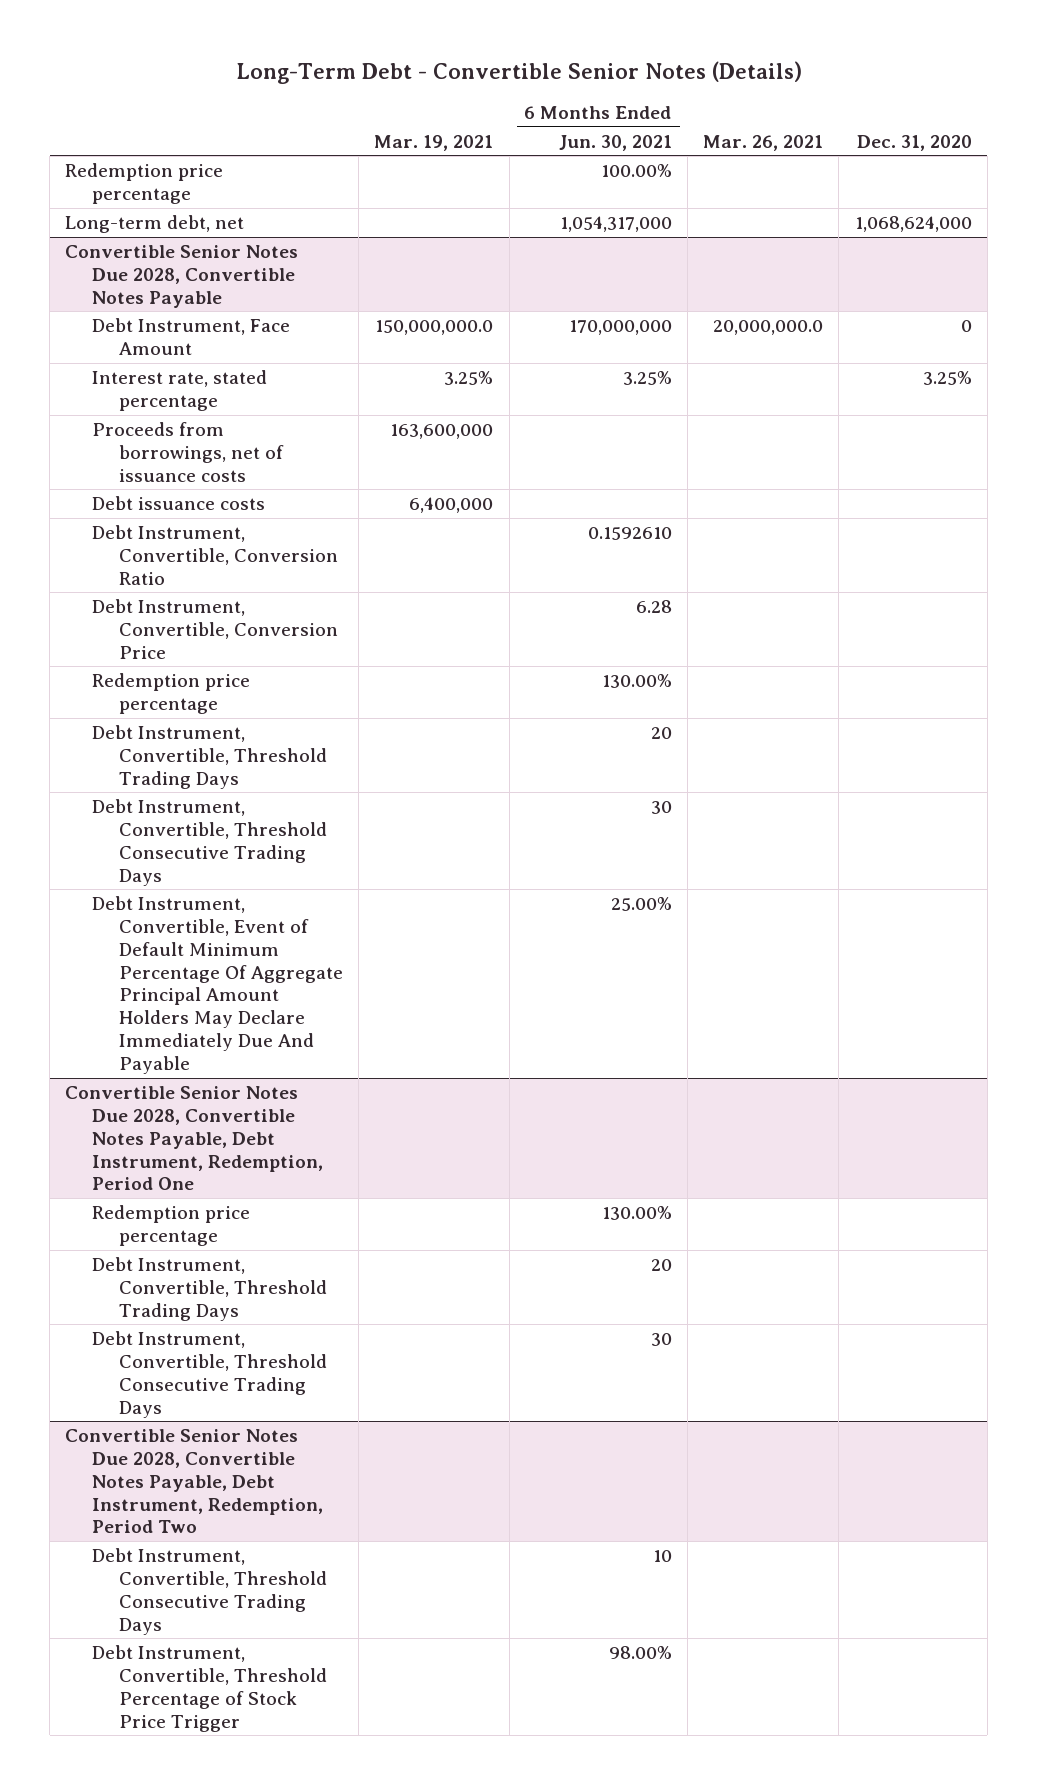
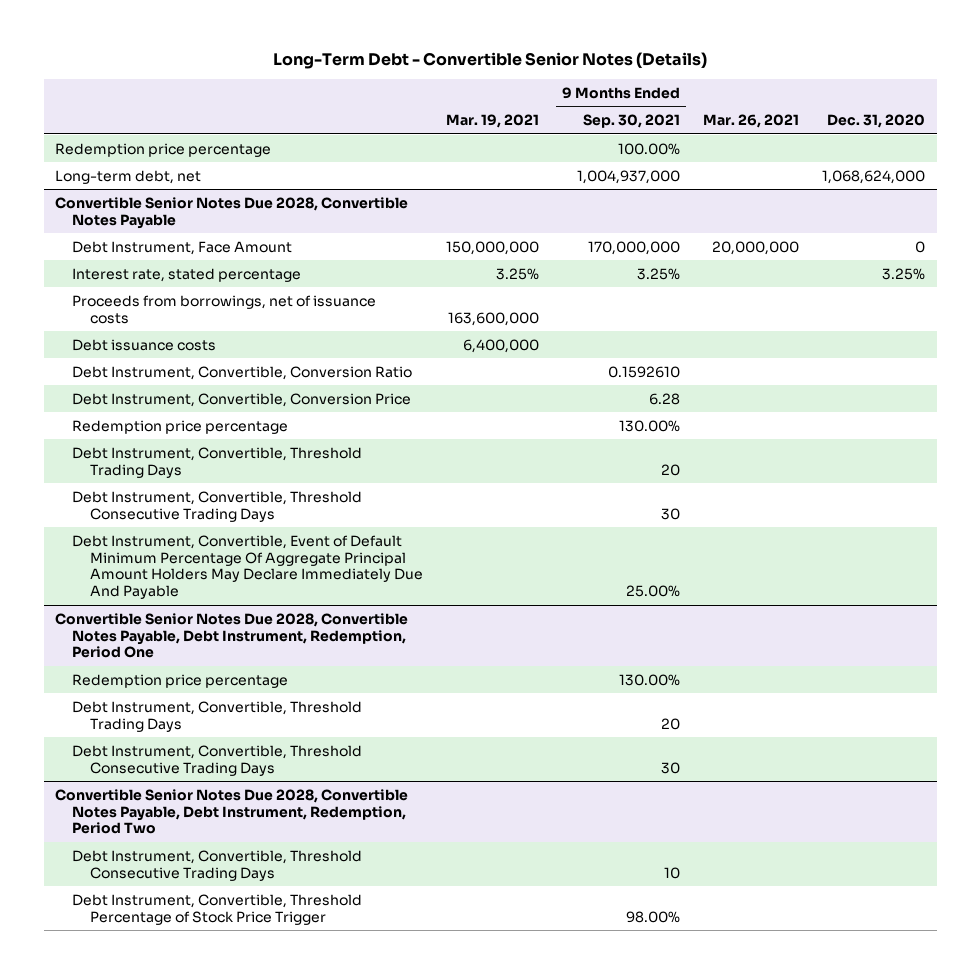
- | Mar. 19, 2021 | 6 Months Ended Jun. 30, 2021 | Mar. 26, 2021 | Dec. 31, 2020
+ | Mar. 19, 2021 | 9 Months Ended Sep. 30, 2021 | Mar. 26, 2021 | Dec. 31, 2020
@ Convertible Senior Notes Due 2028, Convertible Notes Payable
- Debt Instrument, Face Amount | 150,000,000.0 | 170,000,000 | 20,000,000.0 | 0
+ Debt Instrument, Face Amount | 150,000,000 | 170,000,000 | 20,000,000 | 0

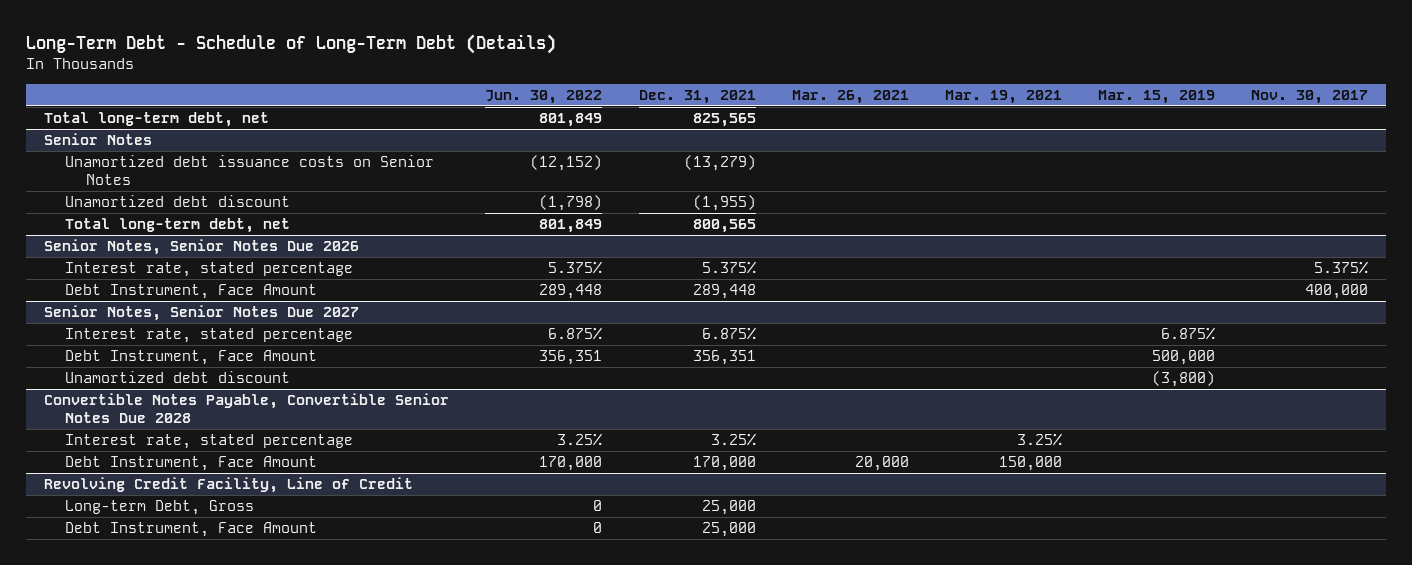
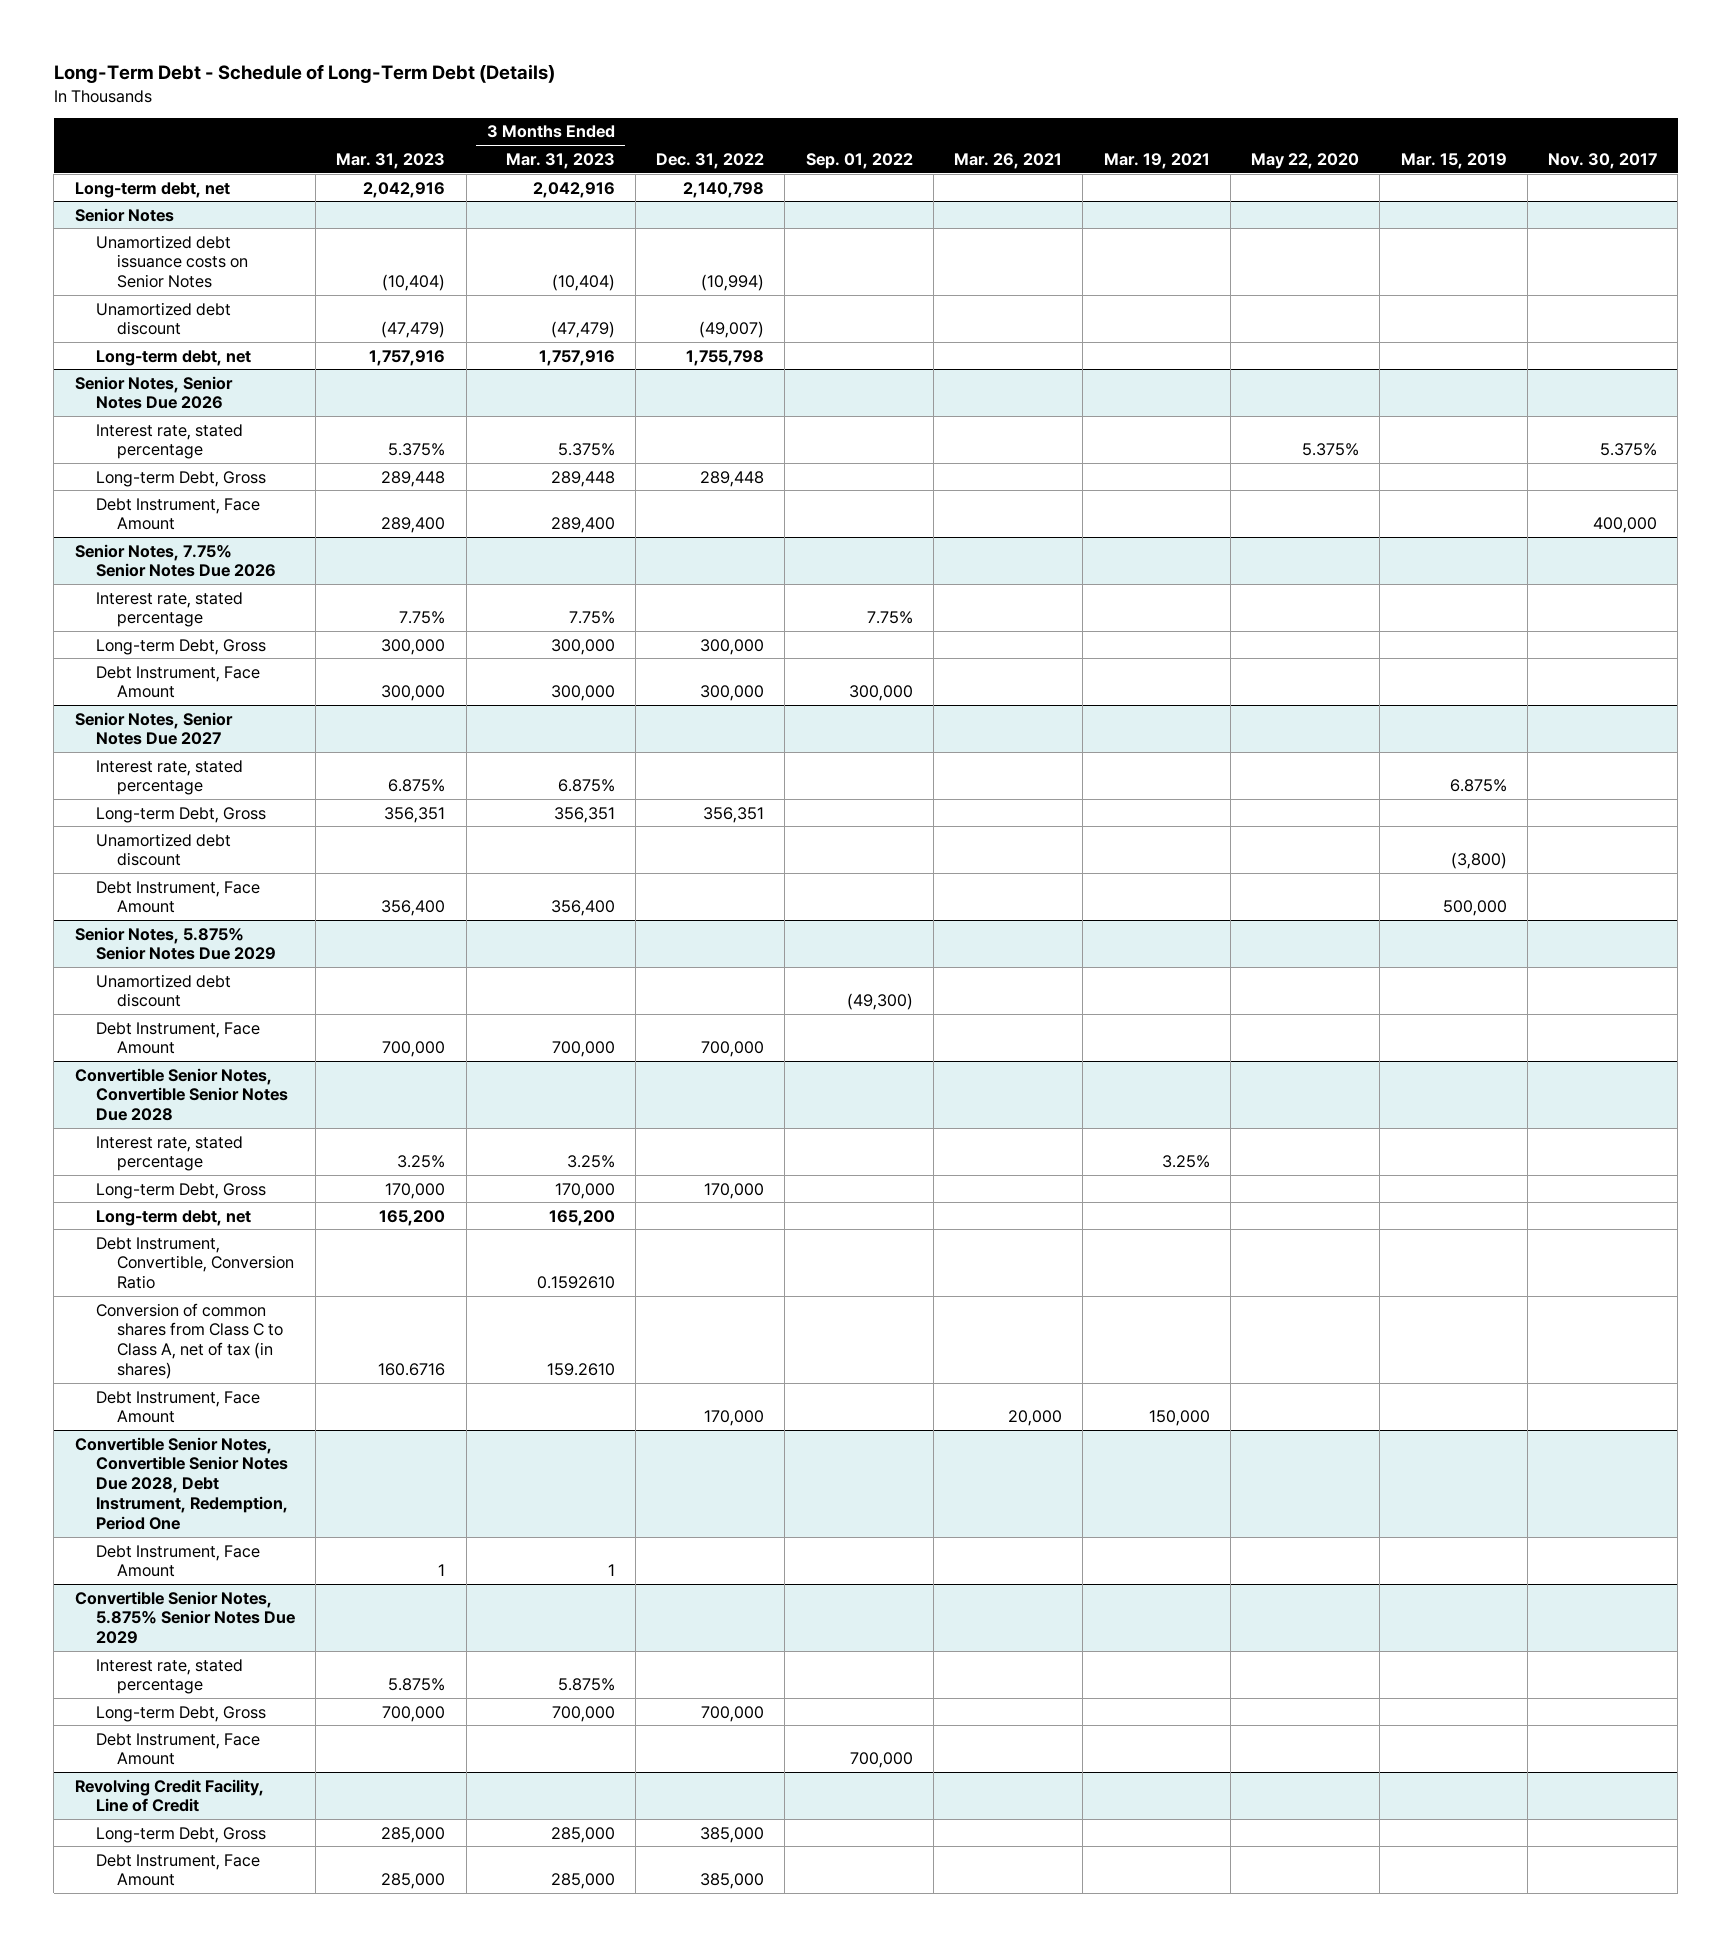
- | Jun. 30, 2022 | Dec. 31, 2021 | Mar. 26, 2021 | Mar. 19, 2021 | Mar. 15, 2019 | Nov. 30, 2017
+ | Mar. 31, 2023 | 3 Months Ended Mar. 31, 2023 | Dec. 31, 2022 | Sep. 01, 2022 | Mar. 26, 2021 | Mar. 19, 2021 | May 22, 2020 | Mar. 15, 2019 | Nov. 30, 2017
- Total long-term debt, net | 801,849 | 825,565 | | | |
+ Long-term debt, net | 2,042,916 | 2,042,916 | 2,140,798 | | | | | |
@ Senior Notes
- Total long-term debt, net | 801,849 | 800,565 | | | |
+ Long-term debt, net | 1,757,916 | 1,757,916 | 1,755,798 | | | | | |
@ Senior Notes, Senior Notes Due 2026
+ Long-term Debt, Gross | 289,448 | 289,448 | 289,448 | | | | | |
+ Senior Notes, 7.75% Senior Notes Due 2026
+ Interest rate, stated percentage | 7.75% | 7.75% | | 7.75% | | | | |
+ Long-term Debt, Gross | 300,000 | 300,000 | 300,000 | | | | | |
+ Debt Instrument, Face Amount | 300,000 | 300,000 | 300,000 | 300,000 | | | | |
@ Senior Notes, Senior Notes Due 2027
+ Long-term Debt, Gross | 356,351 | 356,351 | 356,351 | | | | | |
- Convertible Notes Payable, Convertible Senior Notes Due 2028
@ Senior Notes, Senior Notes Due 2027
moved down: Debt Instrument, Face Amount | 356,400 | 356,400 | | | | | | 500,000 |
+ Senior Notes, 5.875% Senior Notes Due 2029
+ Unamortized debt discount | | | | (49,300) | | | | |
+ Debt Instrument, Face Amount | 700,000 | 700,000 | 700,000 | | | | | |
+ Convertible Senior Notes, Convertible Senior Notes Due 2028
+ Long-term Debt, Gross | 170,000 | 170,000 | 170,000 | | | | | |
+ Long-term debt, net | 165,200 | 165,200 | | | | | | |
+ Debt Instrument, Convertible, Conversion Ratio | | 0.1592610 | | | | | | |
+ Conversion of common shares from Class C to Class A, net of tax (in shares) | 160.6716 | 159.2610 | | | | | | |
+ Convertible Senior Notes, Convertible Senior Notes Due 2028, Debt Instrument, Redemption, Period One
+ Debt Instrument, Face Amount | 1 | 1 | | | | | | |
+ Convertible Senior Notes, 5.875% Senior Notes Due 2029
+ Interest rate, stated percentage | 5.875% | 5.875% | | | | | | |
+ Long-term Debt, Gross | 700,000 | 700,000 | 700,000 | | | | | |
+ Debt Instrument, Face Amount | | | | 700,000 | | | | |

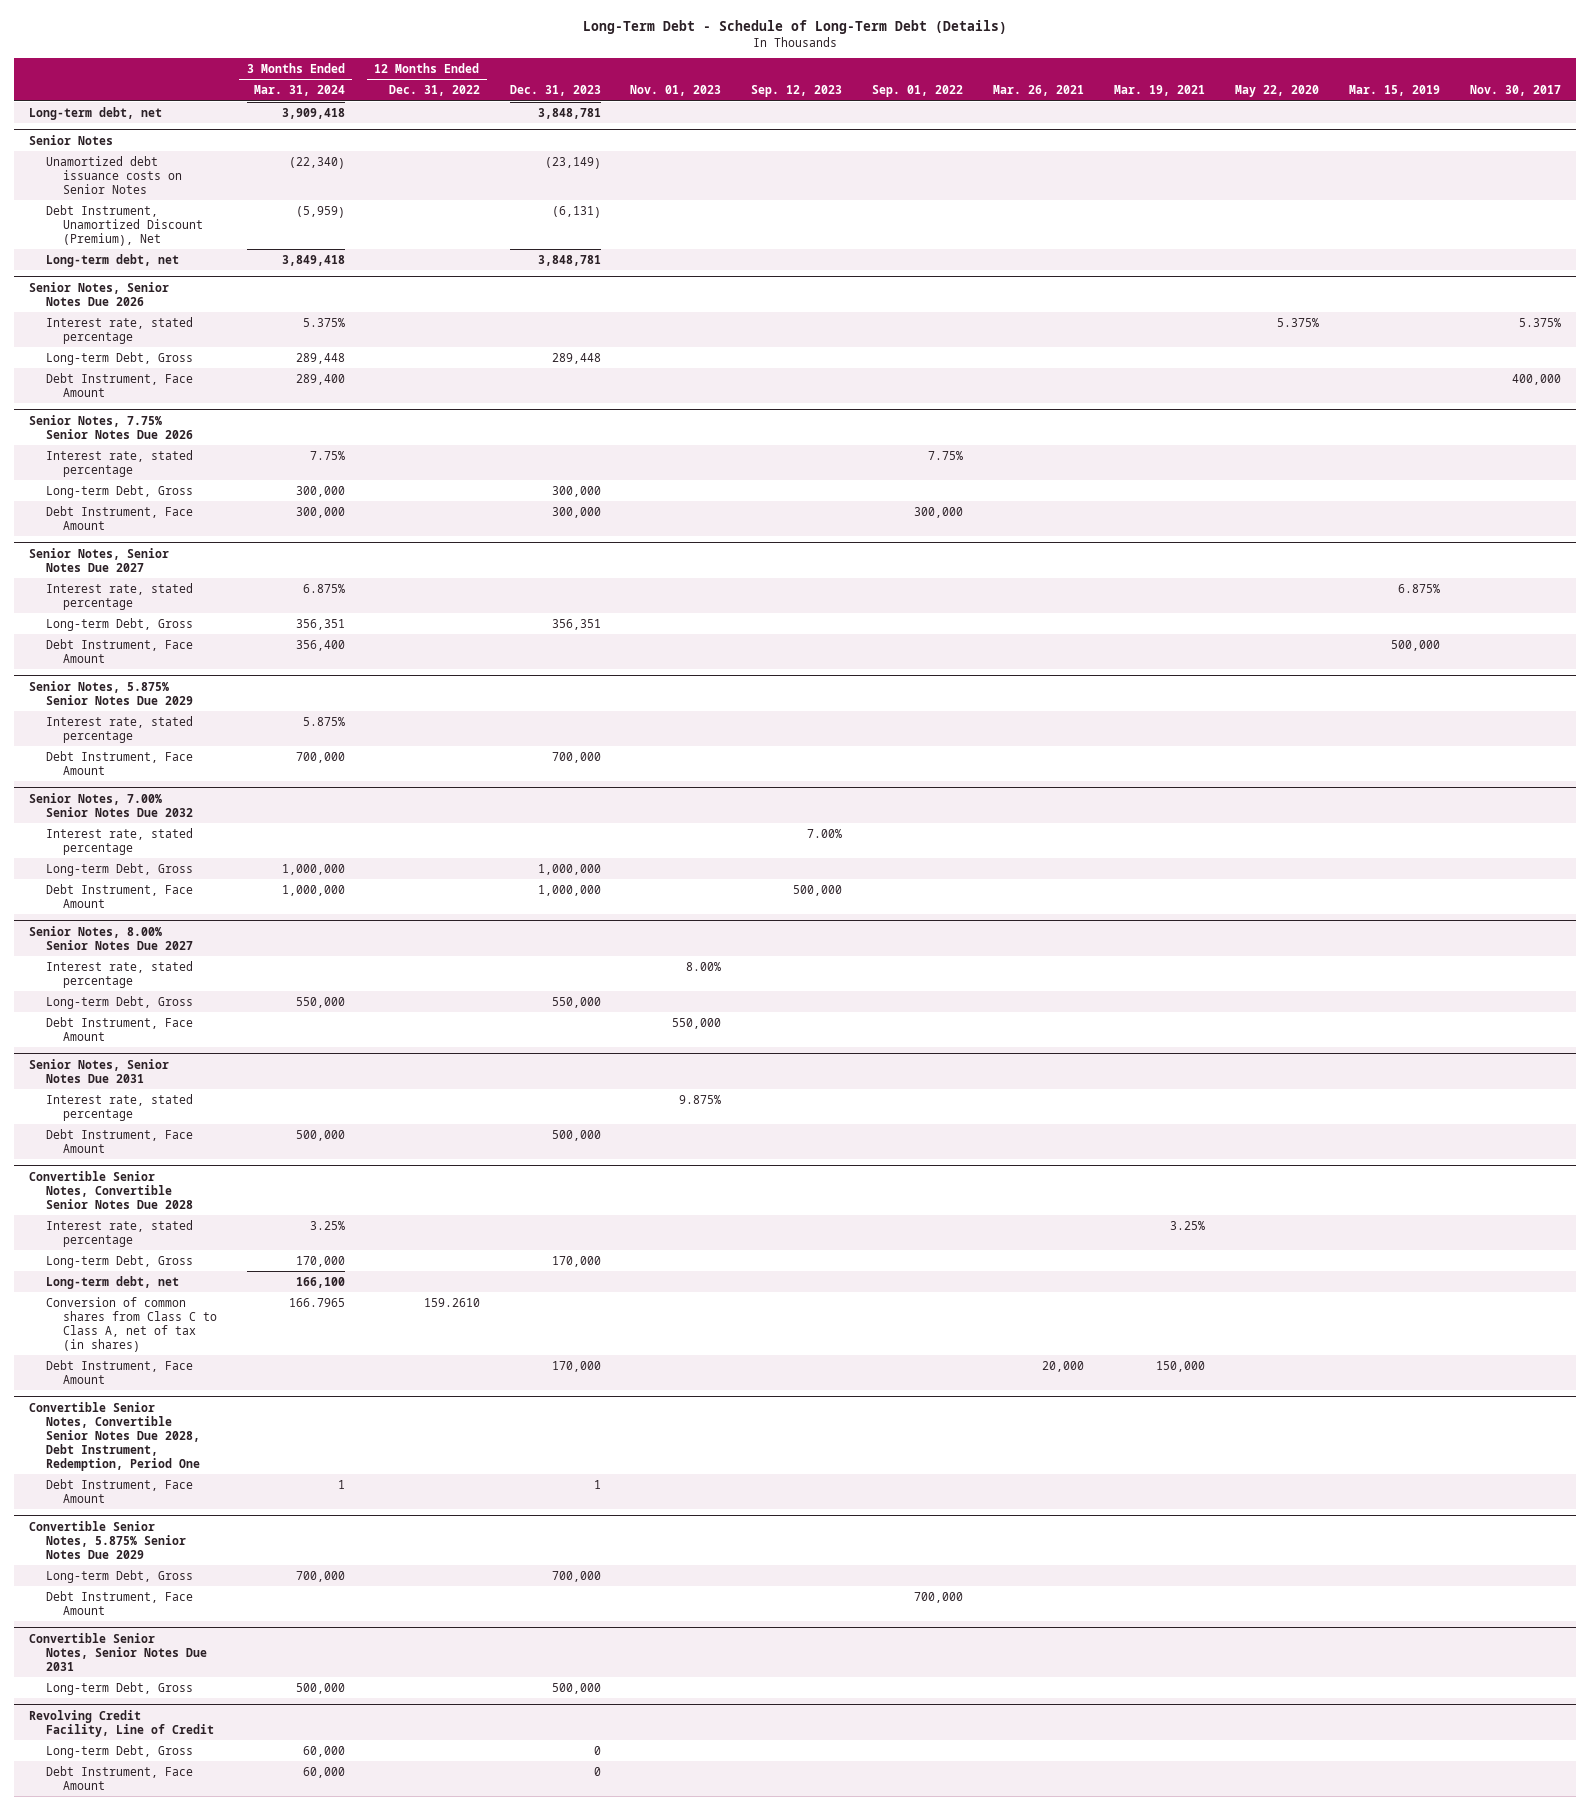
- | Mar. 31, 2023 | 3 Months Ended Mar. 31, 2023 | Dec. 31, 2022 | Sep. 01, 2022 | Mar. 26, 2021 | Mar. 19, 2021 | May 22, 2020 | Mar. 15, 2019 | Nov. 30, 2017
+ | 3 Months Ended Mar. 31, 2024 | 12 Months Ended Dec. 31, 2022 | Dec. 31, 2023 | Nov. 01, 2023 | Sep. 12, 2023 | Sep. 01, 2022 | Mar. 26, 2021 | Mar. 19, 2021 | May 22, 2020 | Mar. 15, 2019 | Nov. 30, 2017
@ Senior Notes
- Unamortized debt discount | (47,479) | (47,479) | (49,007) | | | | | |
+ Debt Instrument, Unamortized Discount (Premium), Net | (5,959) | | (6,131) | | | | | | | |
@ Senior Notes, Senior Notes Due 2027
- Unamortized debt discount | | | | | | | | (3,800) |
@ Senior Notes, 5.875% Senior Notes Due 2029
- Unamortized debt discount | | | | (49,300) | | | | |
+ Interest rate, stated percentage | 5.875% | | | | | | | | | |
+ Senior Notes, 7.00% Senior Notes Due 2032
+ Interest rate, stated percentage | | | | | 7.00% | | | | | |
+ Long-term Debt, Gross | 1,000,000 | | 1,000,000 | | | | | | | |
+ Debt Instrument, Face Amount | 1,000,000 | | 1,000,000 | | 500,000 | | | | | |
+ Senior Notes, 8.00% Senior Notes Due 2027
+ Interest rate, stated percentage | | | | 8.00% | | | | | | |
+ Long-term Debt, Gross | 550,000 | | 550,000 | | | | | | | |
+ Debt Instrument, Face Amount | | | | 550,000 | | | | | | |
+ Senior Notes, Senior Notes Due 2031
+ Interest rate, stated percentage | | | | 9.875% | | | | | | |
+ Debt Instrument, Face Amount | 500,000 | | 500,000 | | | | | | | |
@ Convertible Senior Notes, Convertible Senior Notes Due 2028
- Debt Instrument, Convertible, Conversion Ratio | | 0.1592610 | | | | | | |
@ Convertible Senior Notes, 5.875% Senior Notes Due 2029
- Interest rate, stated percentage | 5.875% | 5.875% | | | | | | |
+ Convertible Senior Notes, Senior Notes Due 2031
+ Long-term Debt, Gross | 500,000 | | 500,000 | | | | | | | |

